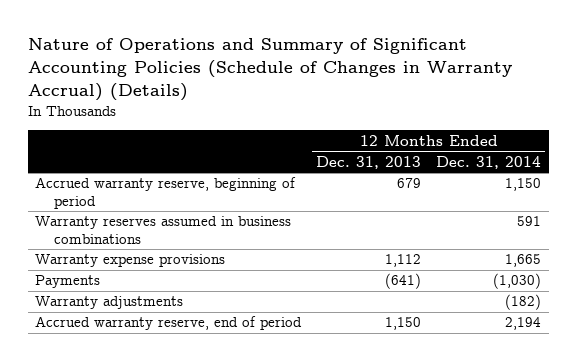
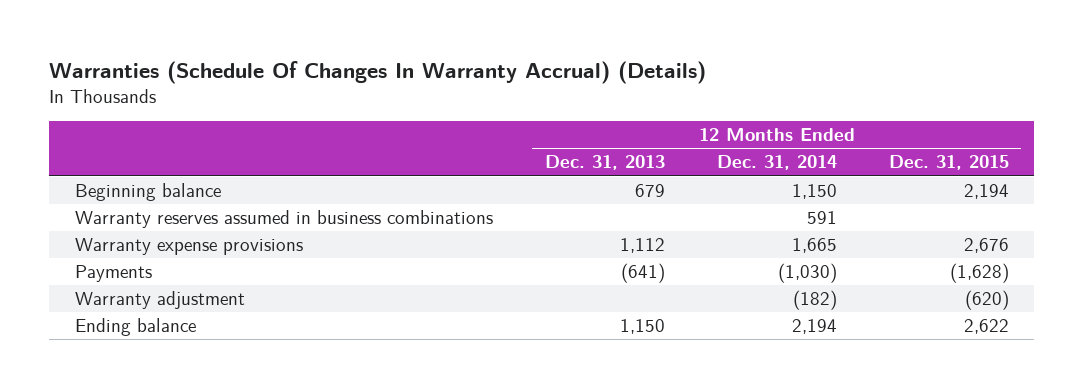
- Nature of Operations and Summary of Significant Accounting Policies (Schedule of Changes in Warranty Accrual) (Details)
+ Warranties (Schedule Of Changes In Warranty Accrual) (Details)
- | 12 Months Ended Dec. 31, 2013 | 12 Months Ended Dec. 31, 2014
+ | 12 Months Ended Dec. 31, 2013 | 12 Months Ended Dec. 31, 2014 | 12 Months Ended Dec. 31, 2015
- Accrued warranty reserve, beginning of period | 679 | 1,150
+ Beginning balance | 679 | 1,150 | 2,194
- Warranty adjustments | | (182)
- Accrued warranty reserve, end of period | 1,150 | 2,194
+ Warranty adjustment | | (182) | (620)
+ Ending balance | 1,150 | 2,194 | 2,622

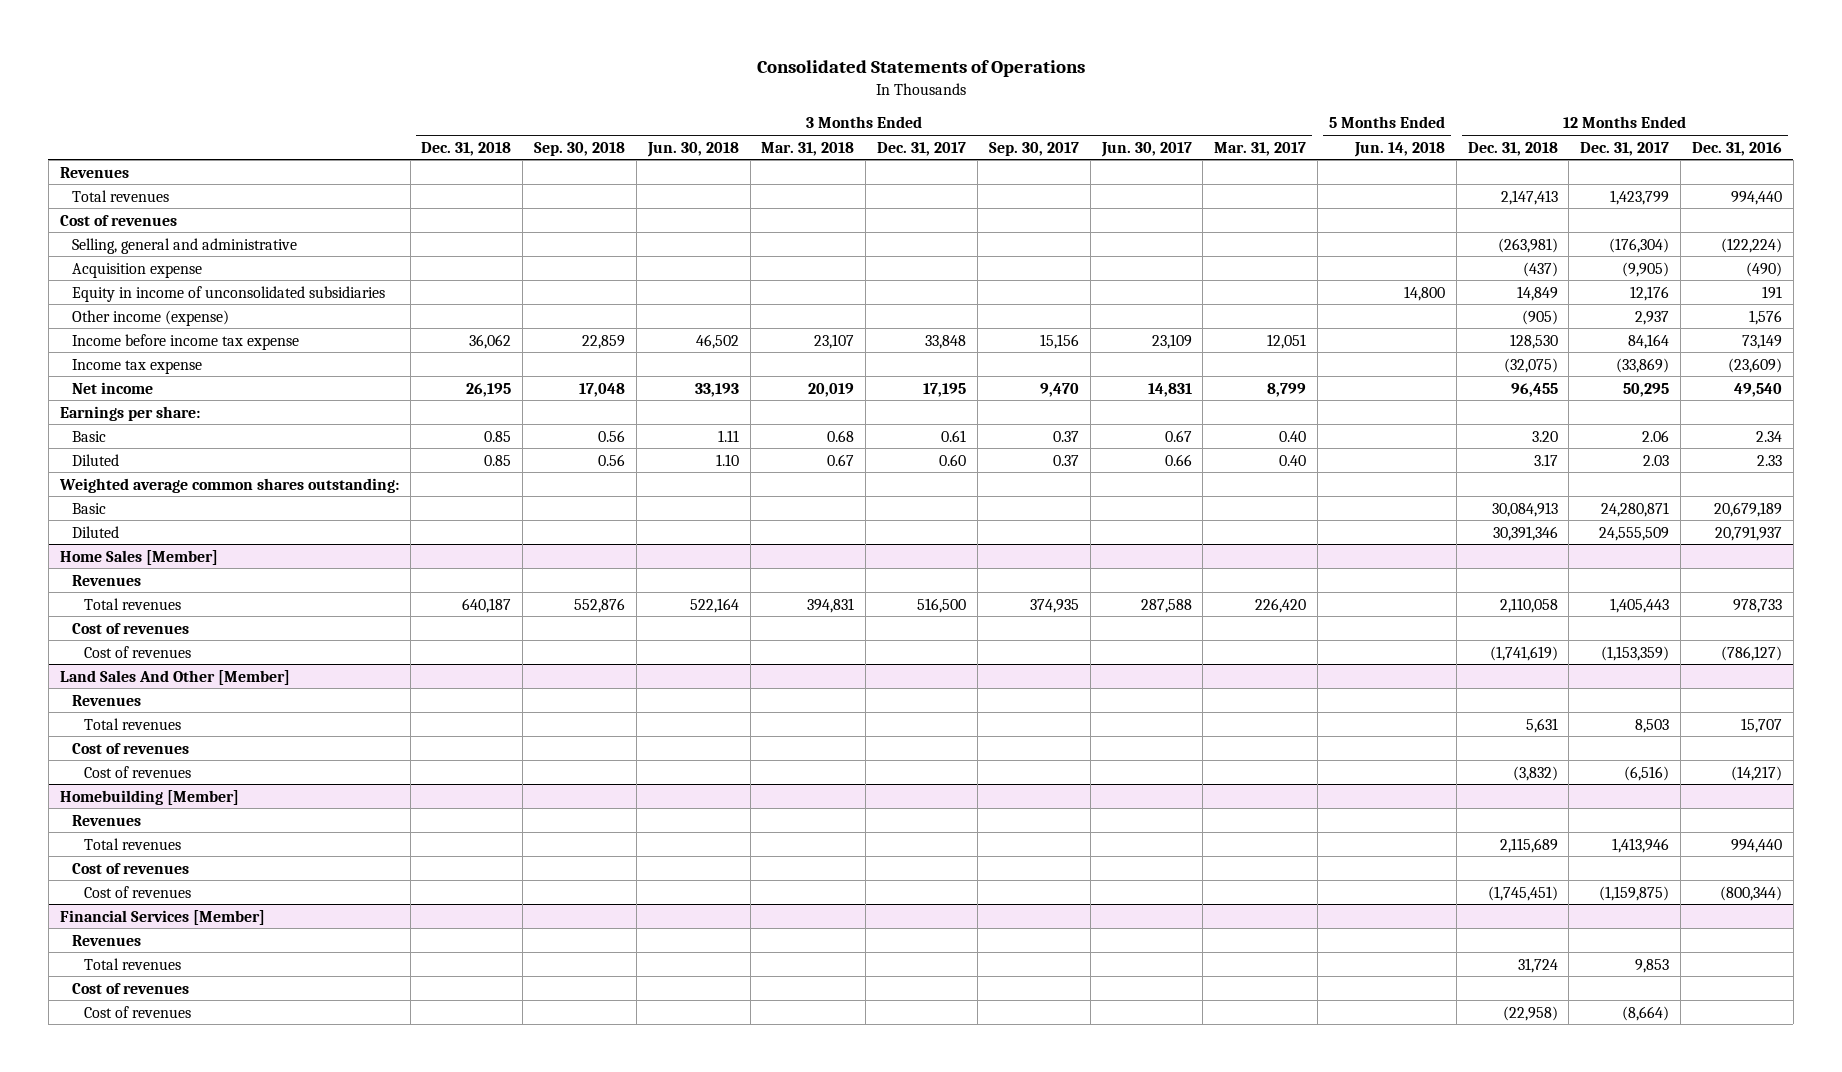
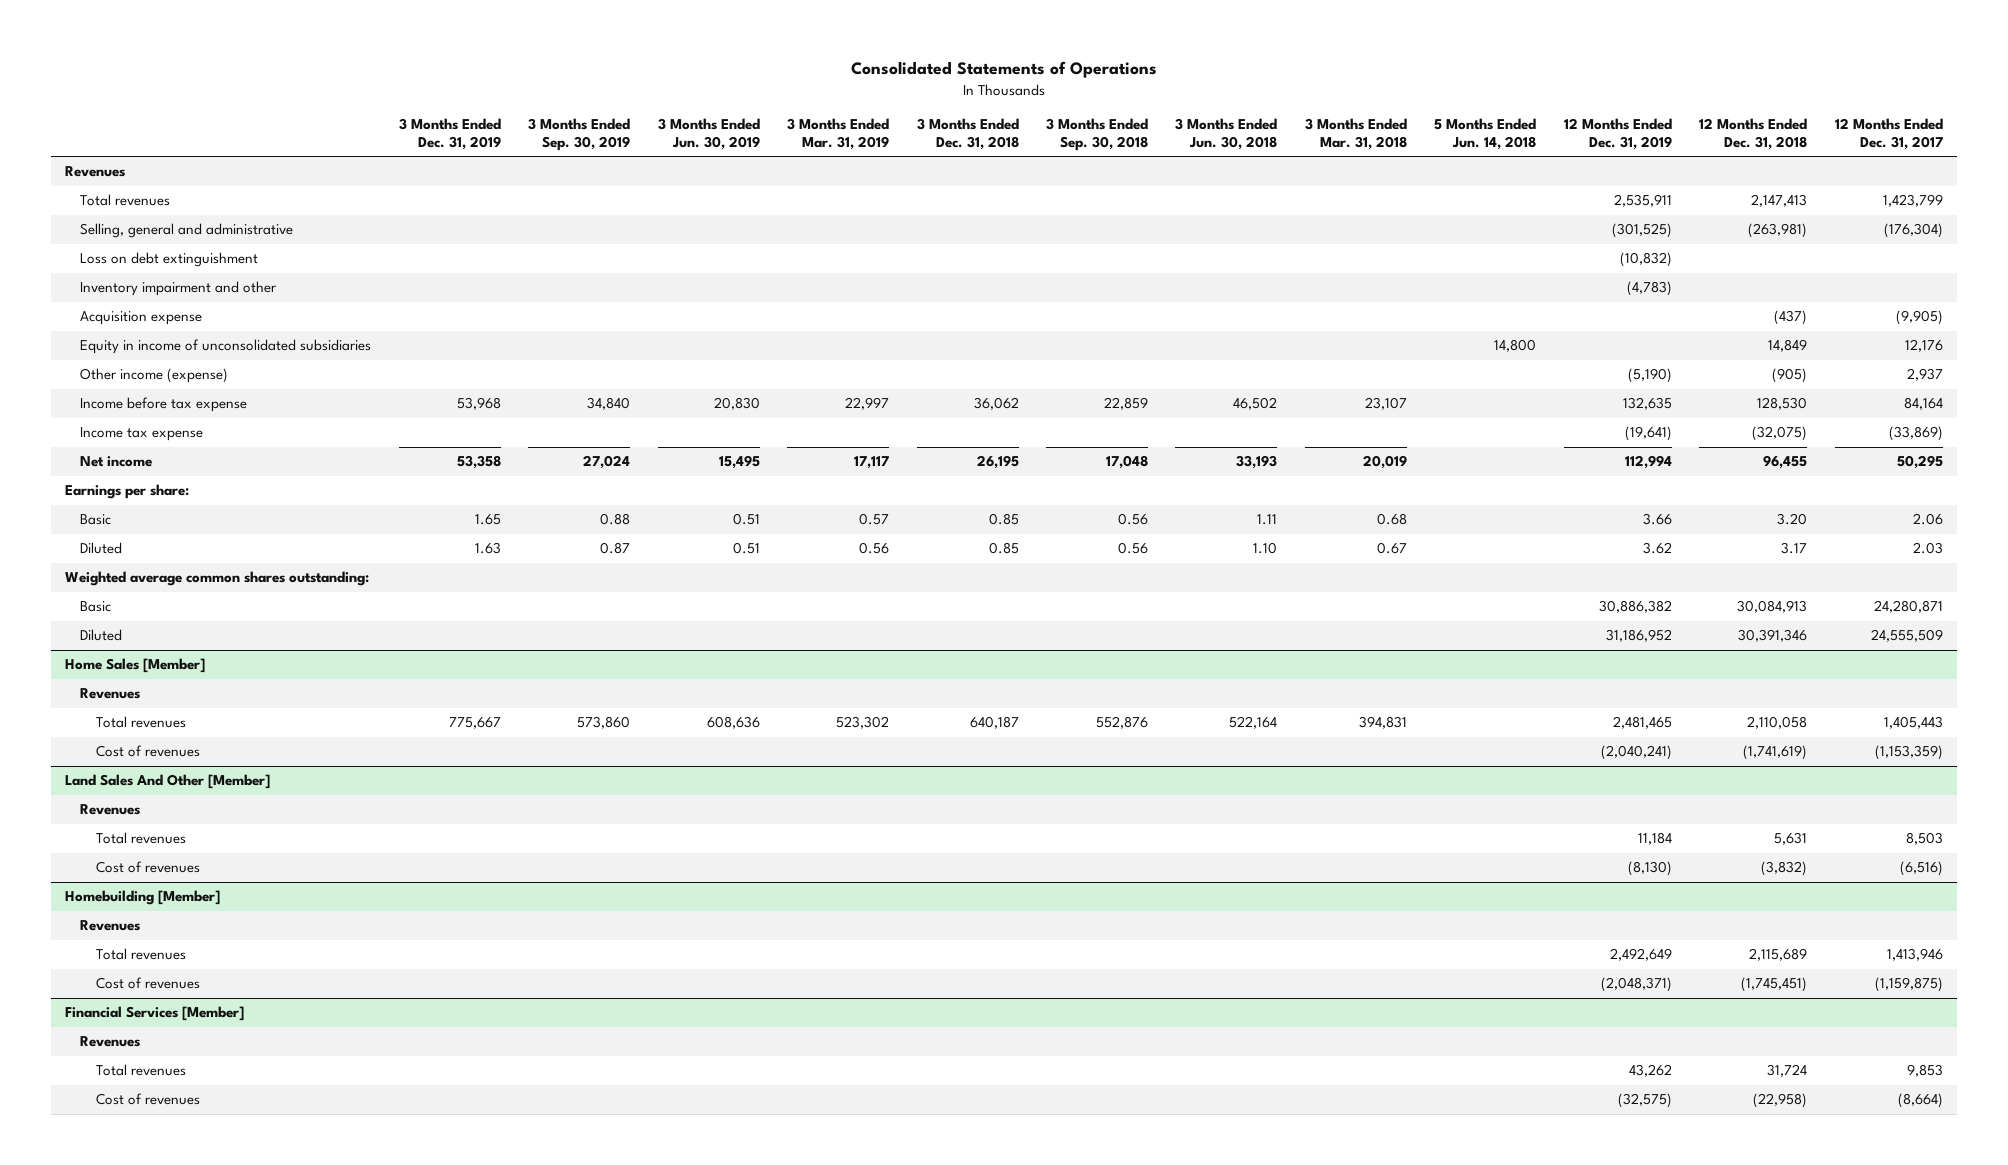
- | 3 Months Ended Dec. 31, 2018 | 3 Months Ended Sep. 30, 2018 | 3 Months Ended Jun. 30, 2018 | 3 Months Ended Mar. 31, 2018 | 3 Months Ended Dec. 31, 2017 | 3 Months Ended Sep. 30, 2017 | 3 Months Ended Jun. 30, 2017 | 3 Months Ended Mar. 31, 2017 | 5 Months Ended Jun. 14, 2018 | 12 Months Ended Dec. 31, 2018 | 12 Months Ended Dec. 31, 2017 | 12 Months Ended Dec. 31, 2016
+ | 3 Months Ended Dec. 31, 2019 | 3 Months Ended Sep. 30, 2019 | 3 Months Ended Jun. 30, 2019 | 3 Months Ended Mar. 31, 2019 | 3 Months Ended Dec. 31, 2018 | 3 Months Ended Sep. 30, 2018 | 3 Months Ended Jun. 30, 2018 | 3 Months Ended Mar. 31, 2018 | 5 Months Ended Jun. 14, 2018 | 12 Months Ended Dec. 31, 2019 | 12 Months Ended Dec. 31, 2018 | 12 Months Ended Dec. 31, 2017
- Cost of revenues
+ Loss on debt extinguishment | | | | | | | | | | (10,832) | |
+ Inventory impairment and other | | | | | | | | | | (4,783) | |
- Income before income tax expense | 36,062 | 22,859 | 46,502 | 23,107 | 33,848 | 15,156 | 23,109 | 12,051 | | 128,530 | 84,164 | 73,149
+ Income before tax expense | 53,968 | 34,840 | 20,830 | 22,997 | 36,062 | 22,859 | 46,502 | 23,107 | | 132,635 | 128,530 | 84,164
@ Home Sales [Member]
- Cost of revenues
@ Land Sales And Other [Member]
- Cost of revenues
@ Homebuilding [Member]
- Cost of revenues
@ Financial Services [Member]
- Cost of revenues

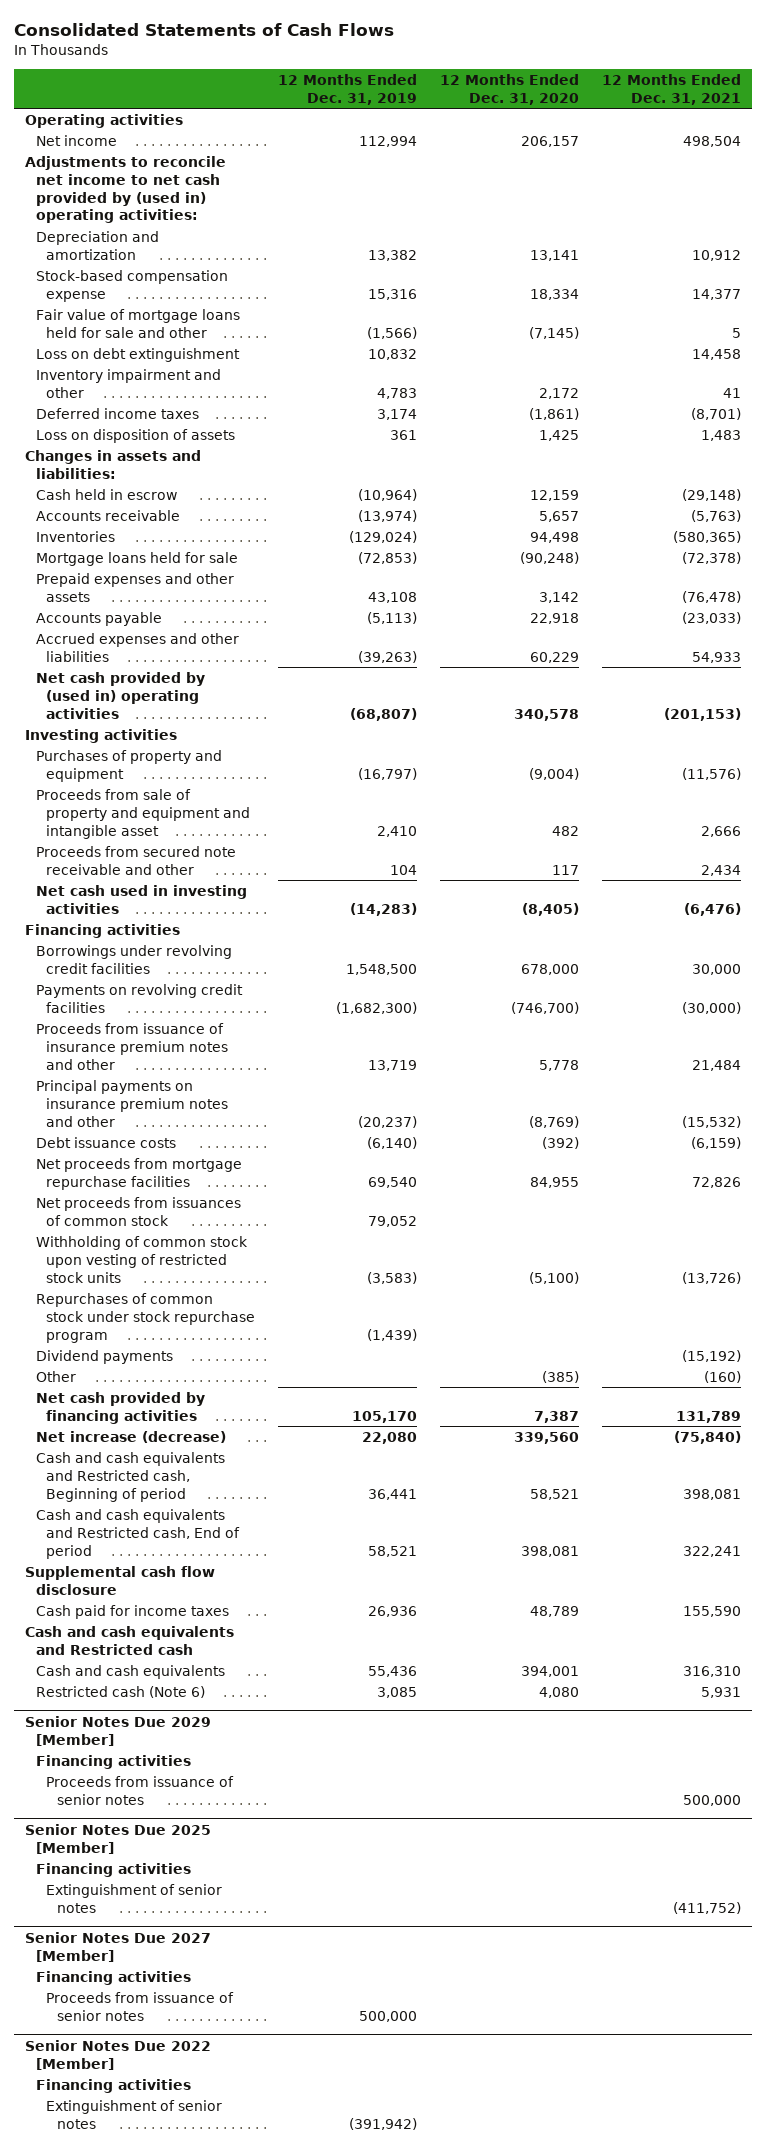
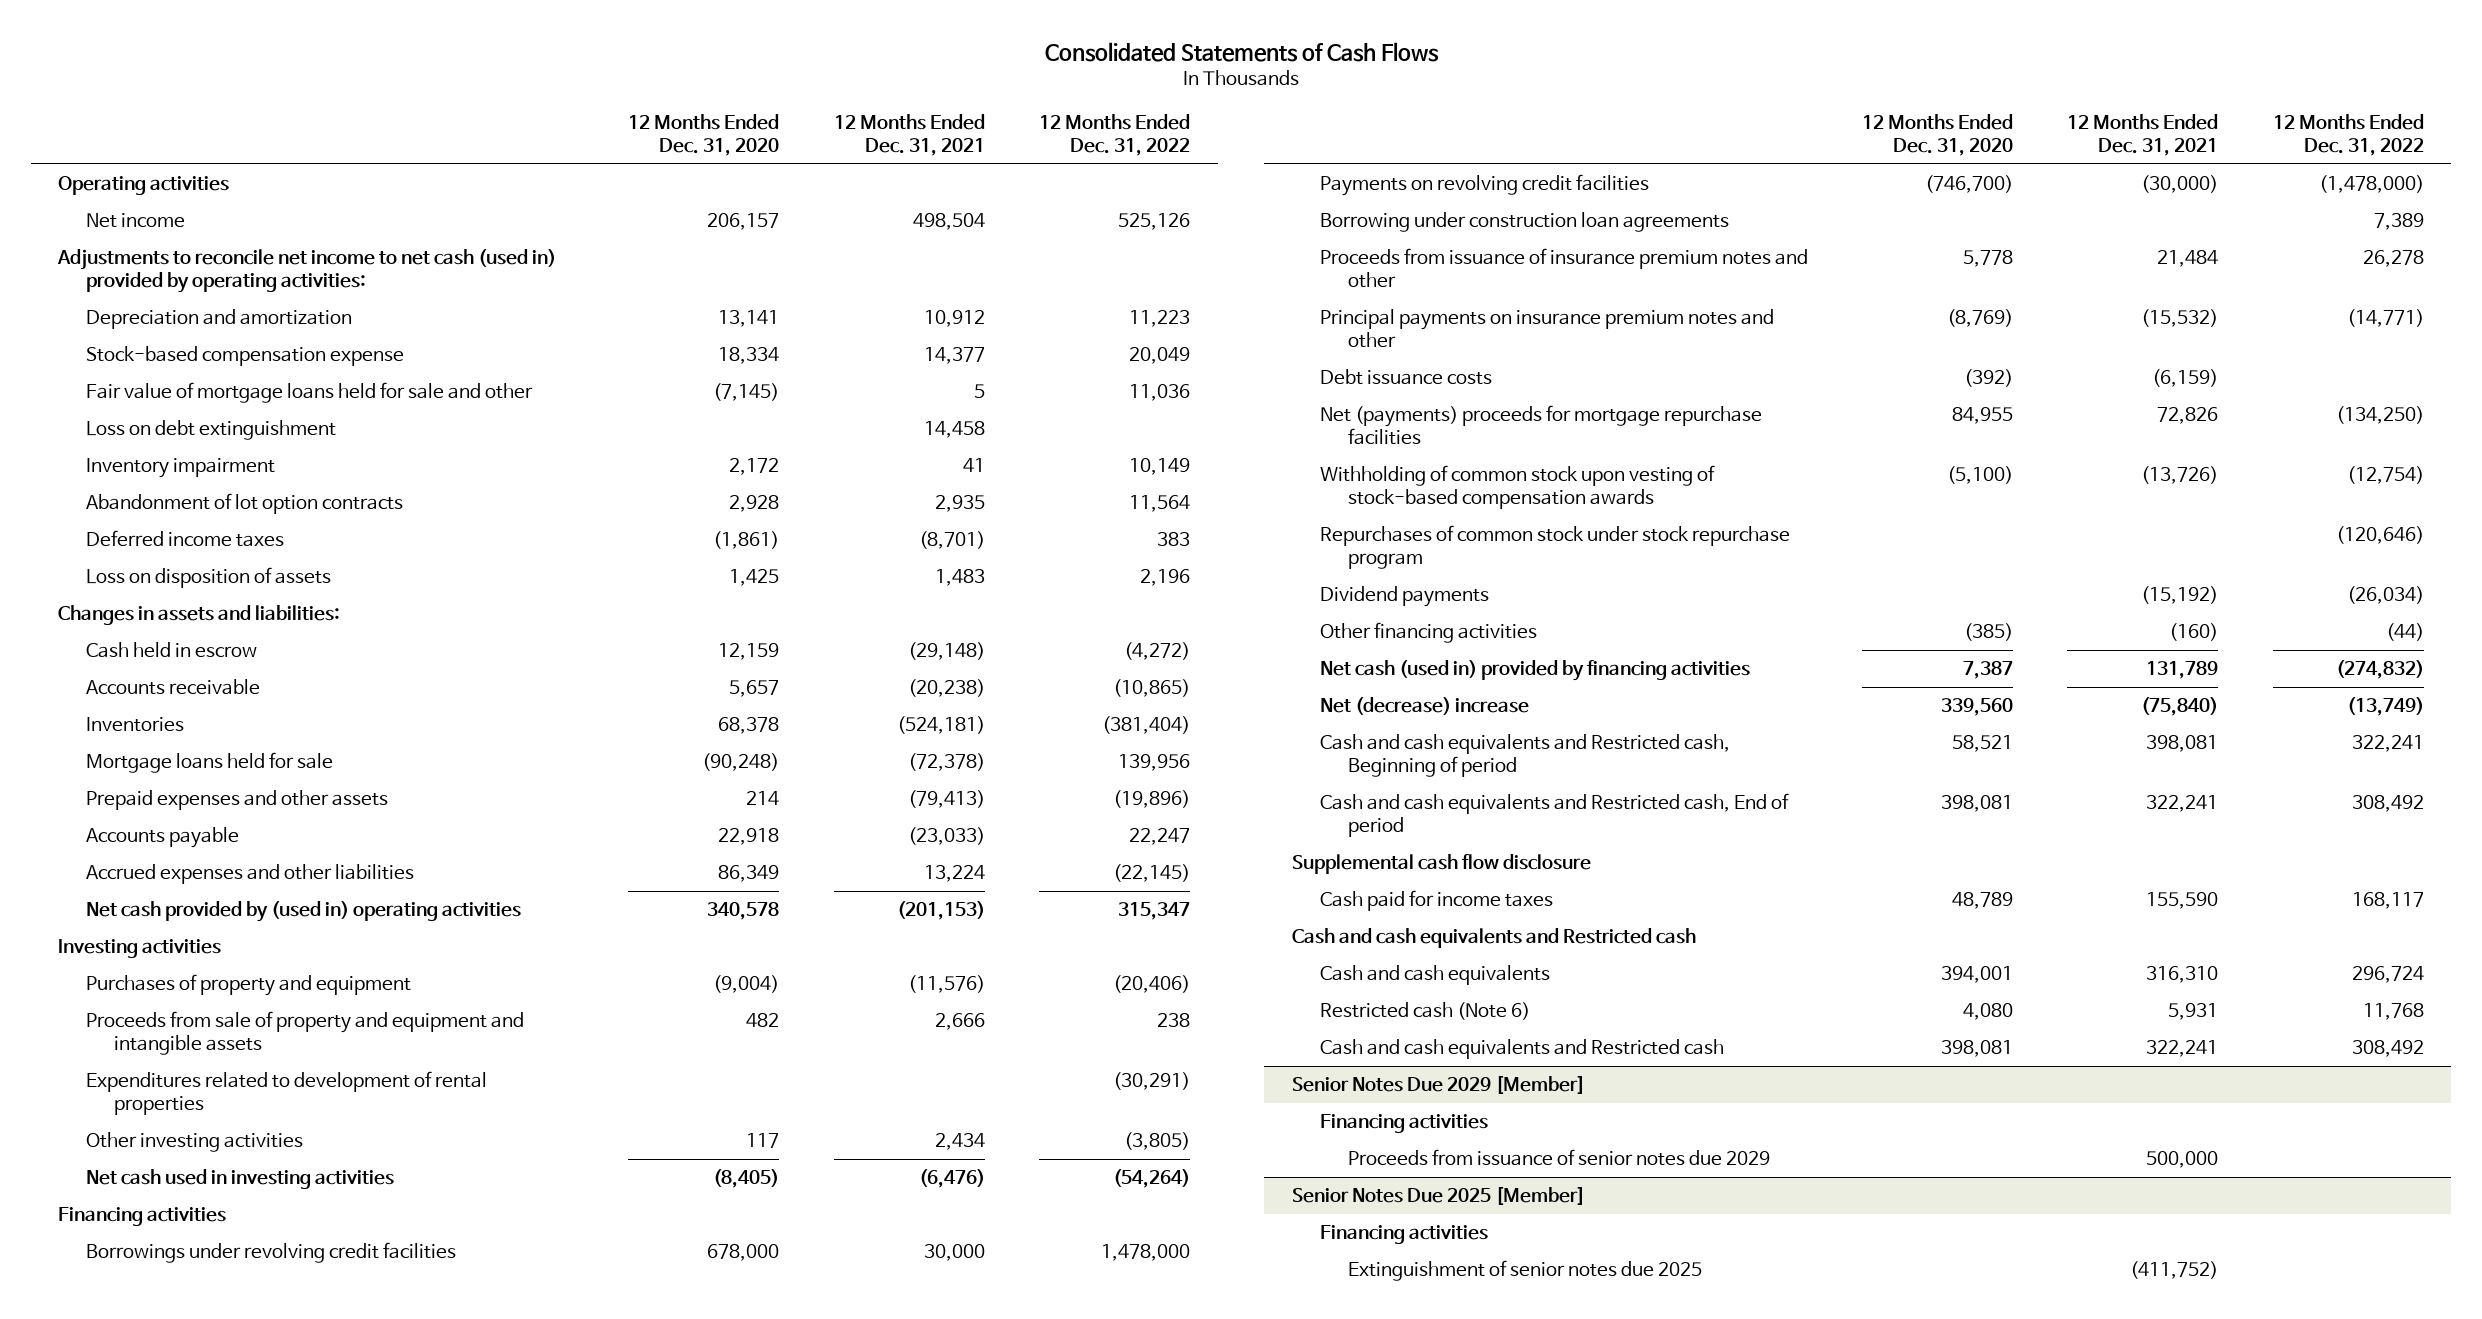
- | 12 Months Ended Dec. 31, 2019 | 12 Months Ended Dec. 31, 2020 | 12 Months Ended Dec. 31, 2021
+ | 12 Months Ended Dec. 31, 2020 | 12 Months Ended Dec. 31, 2021 | 12 Months Ended Dec. 31, 2022
- Adjustments to reconcile net income to net cash provided by (used in) operating activities:
+ Adjustments to reconcile net income to net cash (used in) provided by operating activities:
- Inventory impairment and other | 4,783 | 2,172 | 41
+ Inventory impairment | 2,172 | 41 | 10,149
+ Abandonment of lot option contracts | 2,928 | 2,935 | 11,564
- Accounts receivable | (13,974) | 5,657 | (5,763)
- Inventories | (129,024) | 94,498 | (580,365)
+ Accounts receivable | 5,657 | (20,238) | (10,865)
+ Inventories | 68,378 | (524,181) | (381,404)
- Prepaid expenses and other assets | 43,108 | 3,142 | (76,478)
+ Prepaid expenses and other assets | 214 | (79,413) | (19,896)
- Accrued expenses and other liabilities | (39,263) | 60,229 | 54,933
+ Accrued expenses and other liabilities | 86,349 | 13,224 | (22,145)
- Proceeds from sale of property and equipment and intangible asset | 2,410 | 482 | 2,666
- Proceeds from secured note receivable and other | 104 | 117 | 2,434
+ Proceeds from sale of property and equipment and intangible assets | 482 | 2,666 | 238
+ Expenditures related to development of rental properties | | | (30,291)
+ Other investing activities | 117 | 2,434 | (3,805)
+ Borrowing under construction loan agreements | | | 7,389
- Net proceeds from mortgage repurchase facilities | 69,540 | 84,955 | 72,826
- Net proceeds from issuances of common stock | 79,052 | |
- Withholding of common stock upon vesting of restricted stock units | (3,583) | (5,100) | (13,726)
+ Net (payments) proceeds for mortgage repurchase facilities | 84,955 | 72,826 | (134,250)
+ Withholding of common stock upon vesting of stock-based compensation awards | (5,100) | (13,726) | (12,754)
- Other | | (385) | (160)
- Net cash provided by financing activities | 105,170 | 7,387 | 131,789
- Net increase (decrease) | 22,080 | 339,560 | (75,840)
+ Other financing activities | (385) | (160) | (44)
+ Net cash (used in) provided by financing activities | 7,387 | 131,789 | (274,832)
+ Net (decrease) increase | 339,560 | (75,840) | (13,749)
+ Cash and cash equivalents and Restricted cash | 398,081 | 322,241 | 308,492
@ Senior Notes Due 2029 [Member]
- Proceeds from issuance of senior notes | | | 500,000
+ Proceeds from issuance of senior notes due 2029 | | 500,000 |
@ Senior Notes Due 2025 [Member]
- Extinguishment of senior notes | | | (411,752)
- Senior Notes Due 2027 [Member]
- Financing activities
- Proceeds from issuance of senior notes | 500,000 | |
- Senior Notes Due 2022 [Member]
- Financing activities
- Extinguishment of senior notes | (391,942) | |
@ Senior Notes Due 2025 [Member]
+ Extinguishment of senior notes due 2025 | | (411,752) |

